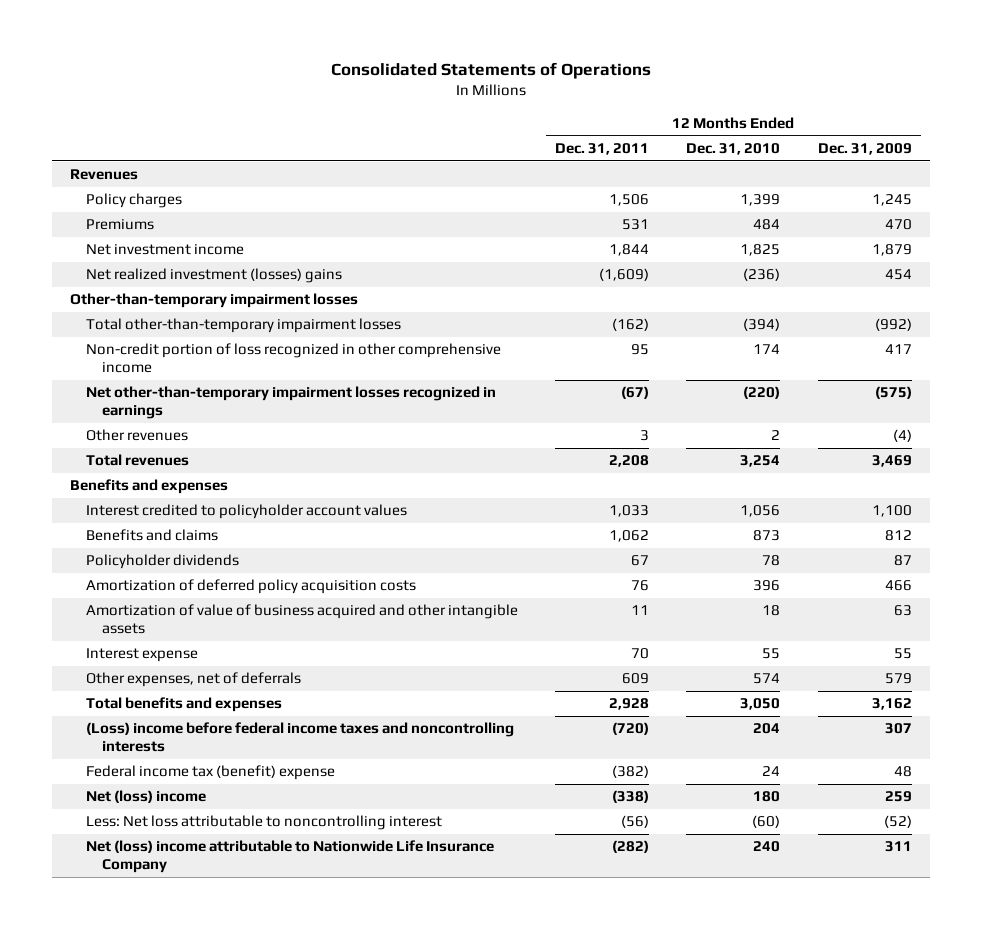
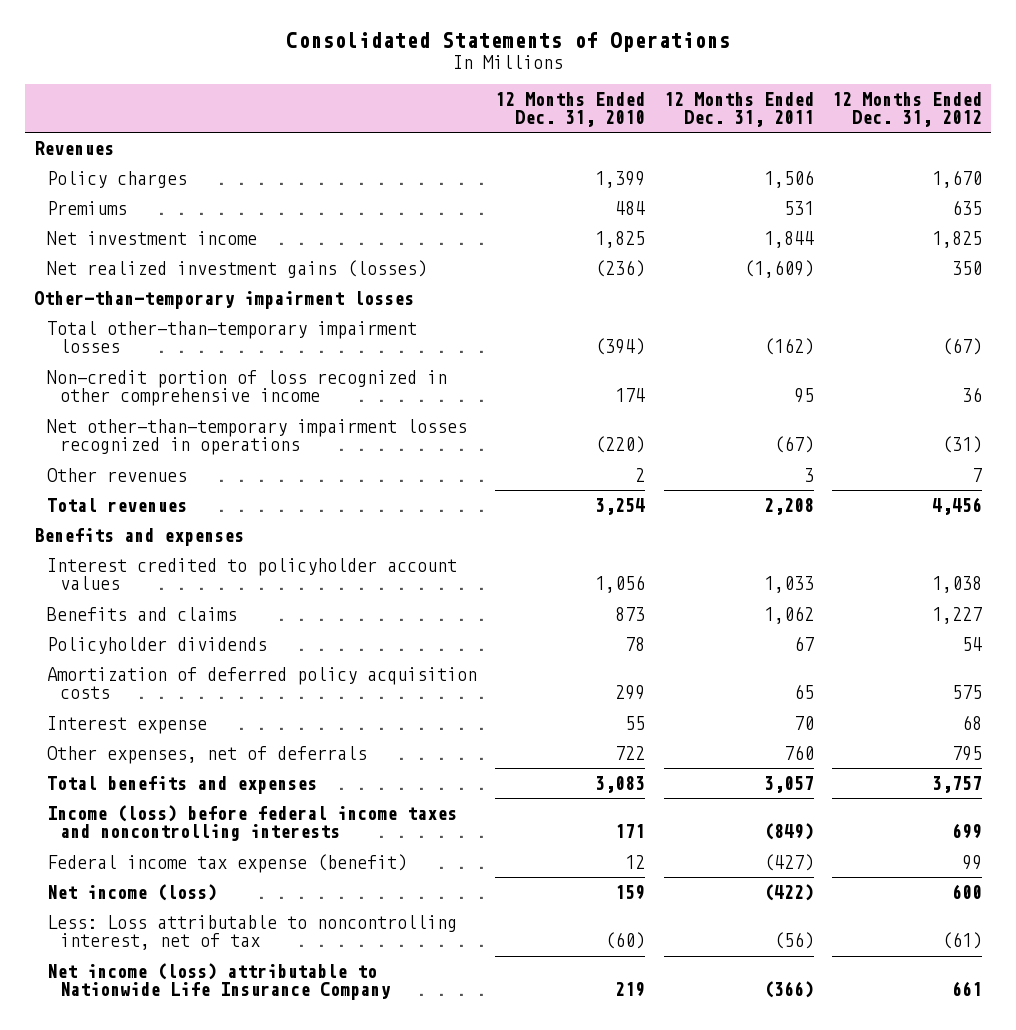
- | 12 Months Ended Dec. 31, 2011 | 12 Months Ended Dec. 31, 2010 | 12 Months Ended Dec. 31, 2009
+ | 12 Months Ended Dec. 31, 2010 | 12 Months Ended Dec. 31, 2011 | 12 Months Ended Dec. 31, 2012
- Net realized investment (losses) gains | (1,609) | (236) | 454
+ Net realized investment gains (losses) | (236) | (1,609) | 350
- Net other-than-temporary impairment losses recognized in earnings | (67) | (220) | (575)
+ Net other-than-temporary impairment losses recognized in operations | (220) | (67) | (31)
- Amortization of deferred policy acquisition costs | 76 | 396 | 466
- Amortization of value of business acquired and other intangible assets | 11 | 18 | 63
+ Amortization of deferred policy acquisition costs | 299 | 65 | 575
- Other expenses, net of deferrals | 609 | 574 | 579
- Total benefits and expenses | 2,928 | 3,050 | 3,162
- (Loss) income before federal income taxes and noncontrolling interests | (720) | 204 | 307
- Federal income tax (benefit) expense | (382) | 24 | 48
- Net (loss) income | (338) | 180 | 259
- Less: Net loss attributable to noncontrolling interest | (56) | (60) | (52)
- Net (loss) income attributable to Nationwide Life Insurance Company | (282) | 240 | 311
+ Other expenses, net of deferrals | 722 | 760 | 795
+ Total benefits and expenses | 3,083 | 3,057 | 3,757
+ Income (loss) before federal income taxes and noncontrolling interests | 171 | (849) | 699
+ Federal income tax expense (benefit) | 12 | (427) | 99
+ Net income (loss) | 159 | (422) | 600
+ Less: Loss attributable to noncontrolling interest, net of tax | (60) | (56) | (61)
+ Net income (loss) attributable to Nationwide Life Insurance Company | 219 | (366) | 661

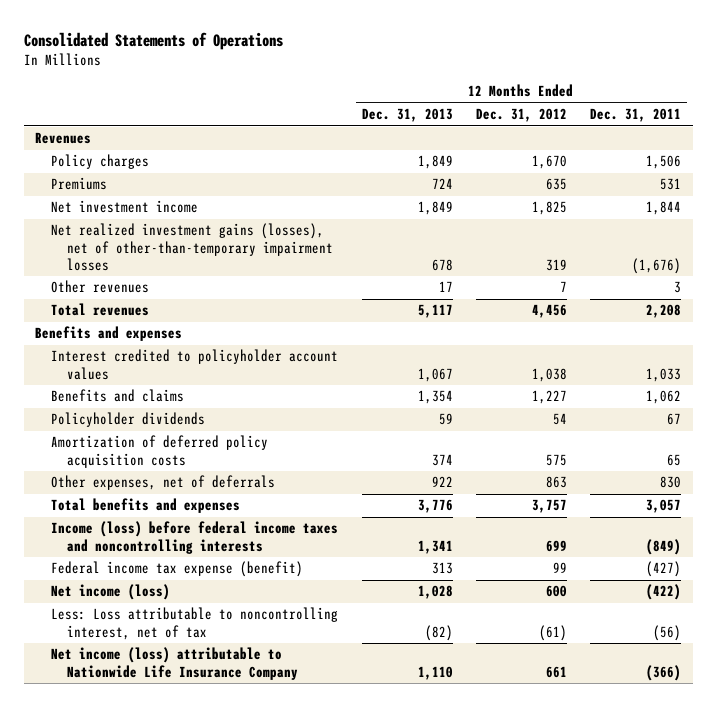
- | 12 Months Ended Dec. 31, 2010 | 12 Months Ended Dec. 31, 2011 | 12 Months Ended Dec. 31, 2012
+ | 12 Months Ended Dec. 31, 2013 | 12 Months Ended Dec. 31, 2012 | 12 Months Ended Dec. 31, 2011
- Net realized investment gains (losses) | (236) | (1,609) | 350
- Other-than-temporary impairment losses
- Total other-than-temporary impairment losses | (394) | (162) | (67)
- Non-credit portion of loss recognized in other comprehensive income | 174 | 95 | 36
- Net other-than-temporary impairment losses recognized in operations | (220) | (67) | (31)
+ Net realized investment gains (losses), net of other-than-temporary impairment losses | 678 | 319 | (1,676)
- Interest expense | 55 | 70 | 68
- Other expenses, net of deferrals | 722 | 760 | 795
+ Other expenses, net of deferrals | 922 | 863 | 830

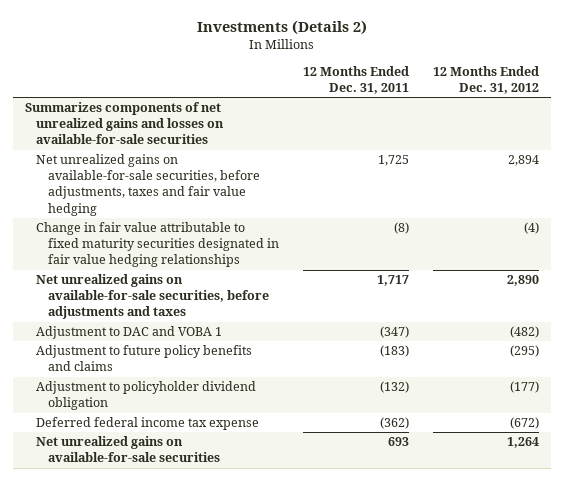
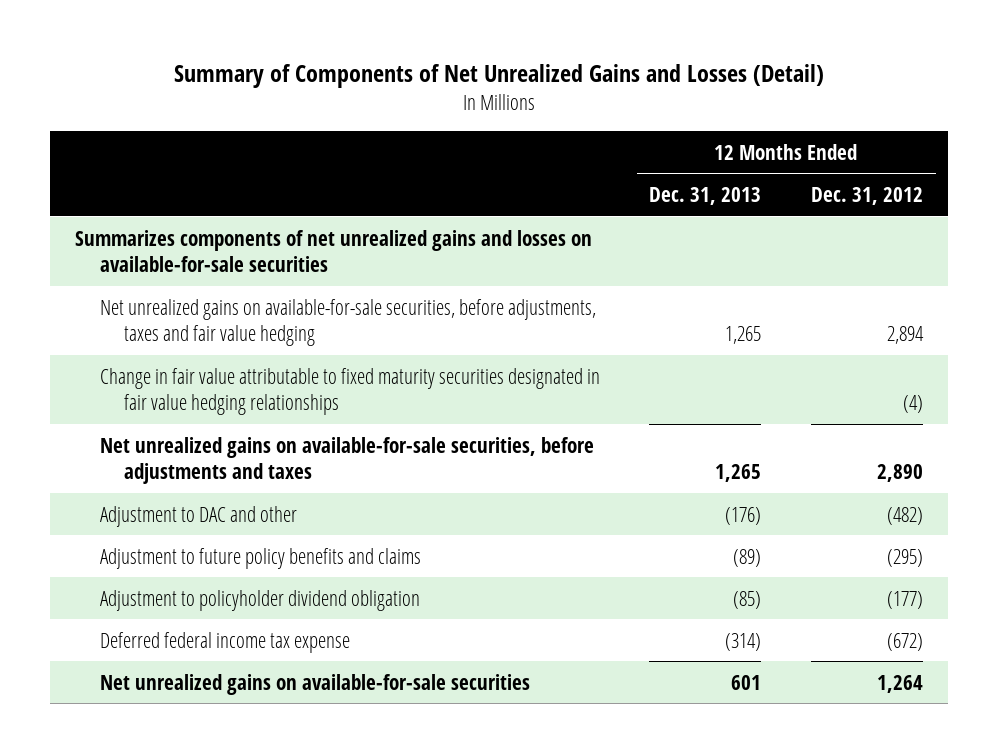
- Investments (Details 2)
+ Summary of Components of Net Unrealized Gains and Losses (Detail)
- | 12 Months Ended Dec. 31, 2011 | 12 Months Ended Dec. 31, 2012
+ | 12 Months Ended Dec. 31, 2013 | 12 Months Ended Dec. 31, 2012
- Adjustment to DAC and VOBA 1 | (347) | (482)
+ Adjustment to DAC and other | (176) | (482)

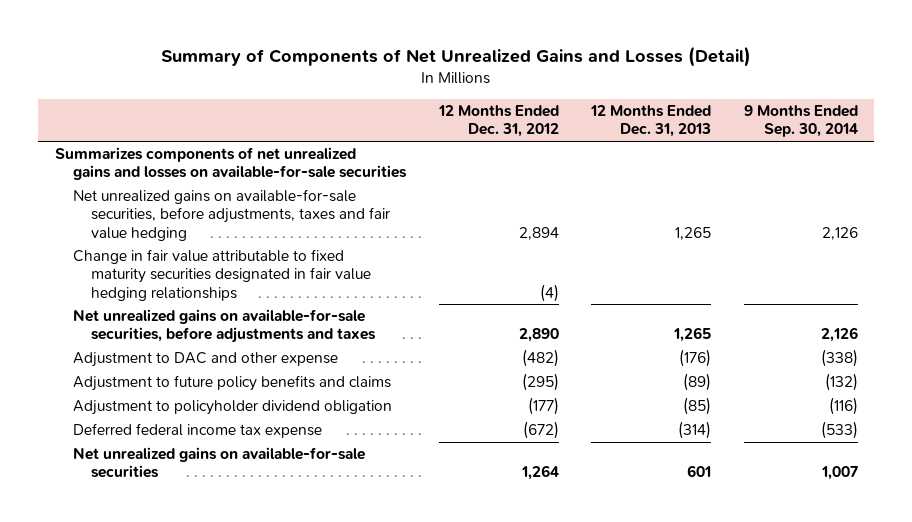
- | 12 Months Ended Dec. 31, 2013 | 12 Months Ended Dec. 31, 2012
+ | 12 Months Ended Dec. 31, 2012 | 12 Months Ended Dec. 31, 2013 | 9 Months Ended Sep. 30, 2014
- Adjustment to DAC and other | (176) | (482)
+ Adjustment to DAC and other expense | (482) | (176) | (338)

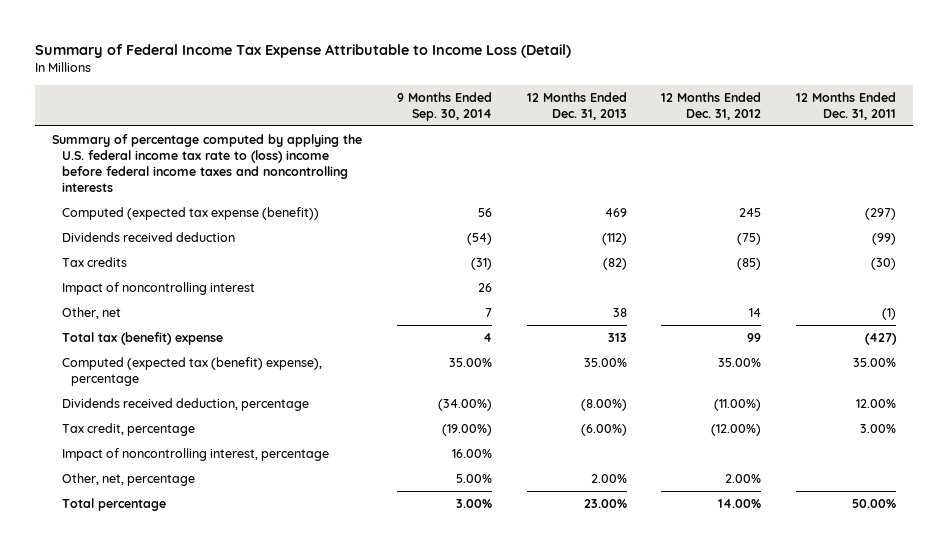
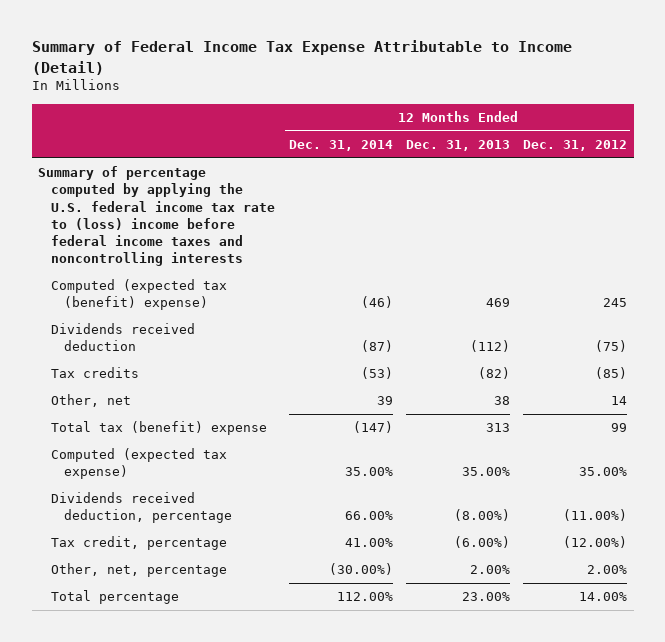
- Summary of Federal Income Tax Expense Attributable to Income Loss (Detail)
+ Summary of Federal Income Tax Expense Attributable to Income (Detail)
- | 9 Months Ended Sep. 30, 2014 | 12 Months Ended Dec. 31, 2013 | 12 Months Ended Dec. 31, 2012 | 12 Months Ended Dec. 31, 2011
+ | 12 Months Ended Dec. 31, 2014 | 12 Months Ended Dec. 31, 2013 | 12 Months Ended Dec. 31, 2012
- Computed (expected tax expense (benefit)) | 56 | 469 | 245 | (297)
+ Computed (expected tax (benefit) expense) | (46) | 469 | 245
- Impact of noncontrolling interest | 26 | | |
- Computed (expected tax (benefit) expense), percentage | 35.00% | 35.00% | 35.00% | 35.00%
+ Computed (expected tax expense) | 35.00% | 35.00% | 35.00%
- Impact of noncontrolling interest, percentage | 16.00% | | |

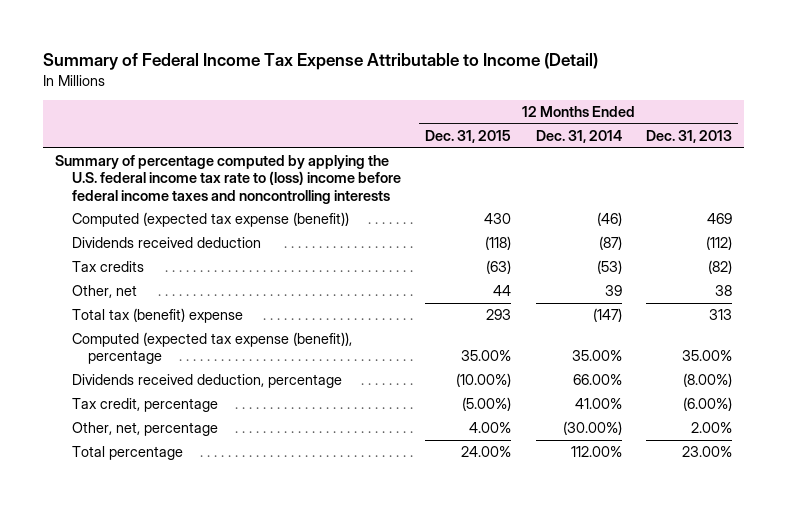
- | 12 Months Ended Dec. 31, 2014 | 12 Months Ended Dec. 31, 2013 | 12 Months Ended Dec. 31, 2012
+ | 12 Months Ended Dec. 31, 2015 | 12 Months Ended Dec. 31, 2014 | 12 Months Ended Dec. 31, 2013
- Computed (expected tax (benefit) expense) | (46) | 469 | 245
+ Computed (expected tax expense (benefit)) | 430 | (46) | 469
- Computed (expected tax expense) | 35.00% | 35.00% | 35.00%
+ Computed (expected tax expense (benefit)), percentage | 35.00% | 35.00% | 35.00%

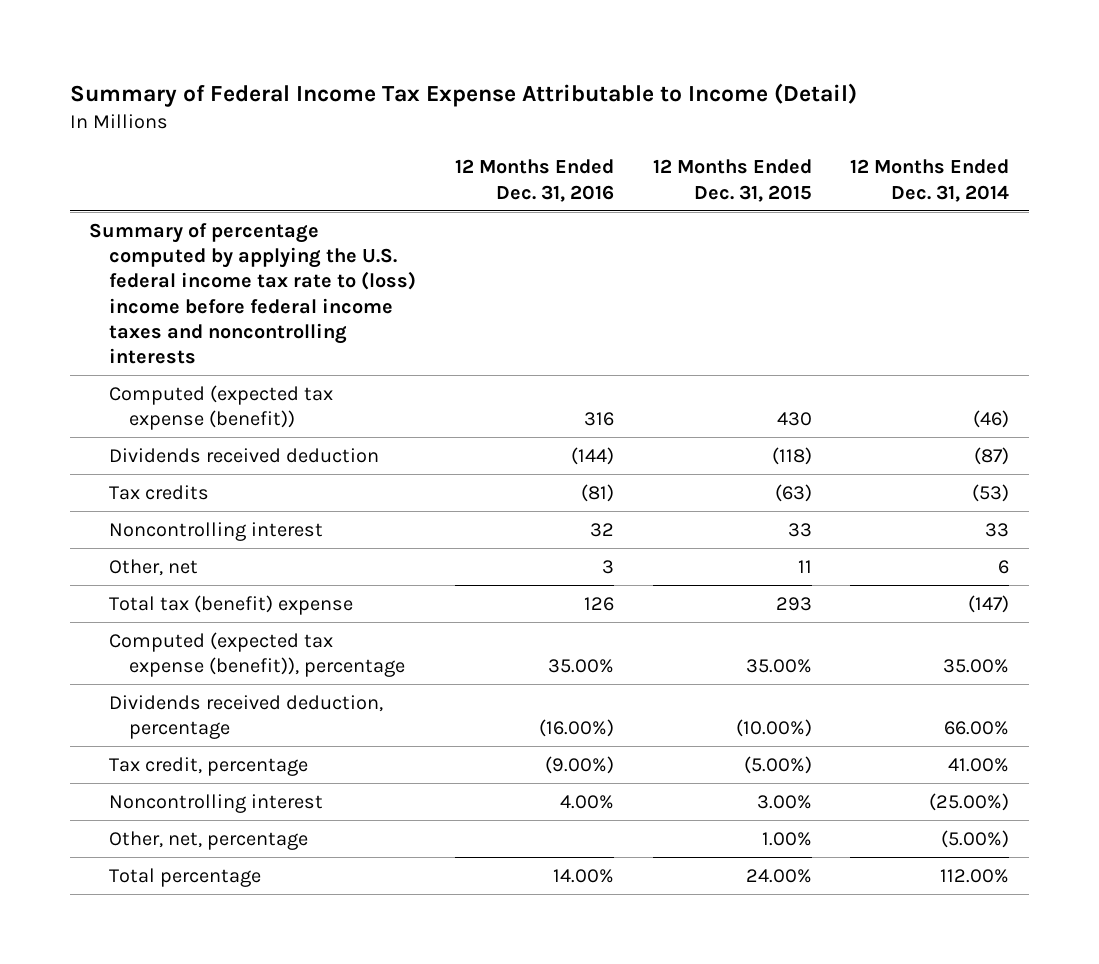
- | 12 Months Ended Dec. 31, 2015 | 12 Months Ended Dec. 31, 2014 | 12 Months Ended Dec. 31, 2013
+ | 12 Months Ended Dec. 31, 2016 | 12 Months Ended Dec. 31, 2015 | 12 Months Ended Dec. 31, 2014
- Other, net | 44 | 39 | 38
+ Noncontrolling interest | 32 | 33 | 33
+ Other, net | 3 | 11 | 6
- Other, net, percentage | 4.00% | (30.00%) | 2.00%
+ Noncontrolling interest | 4.00% | 3.00% | (25.00%)
+ Other, net, percentage | | 1.00% | (5.00%)

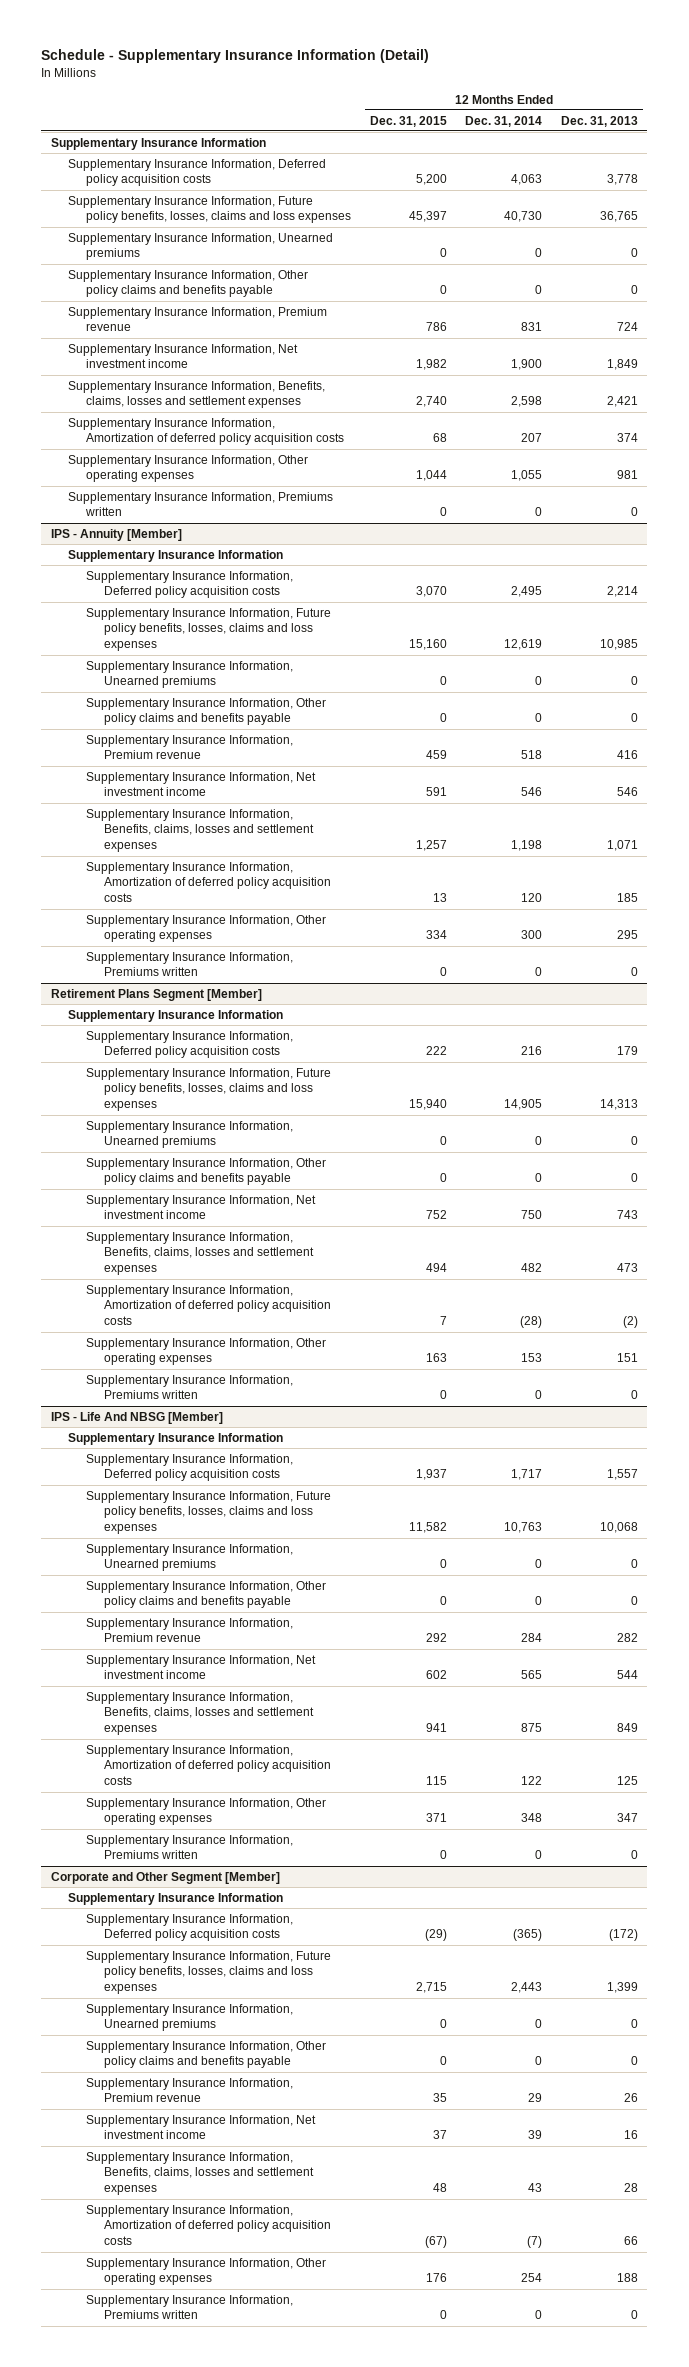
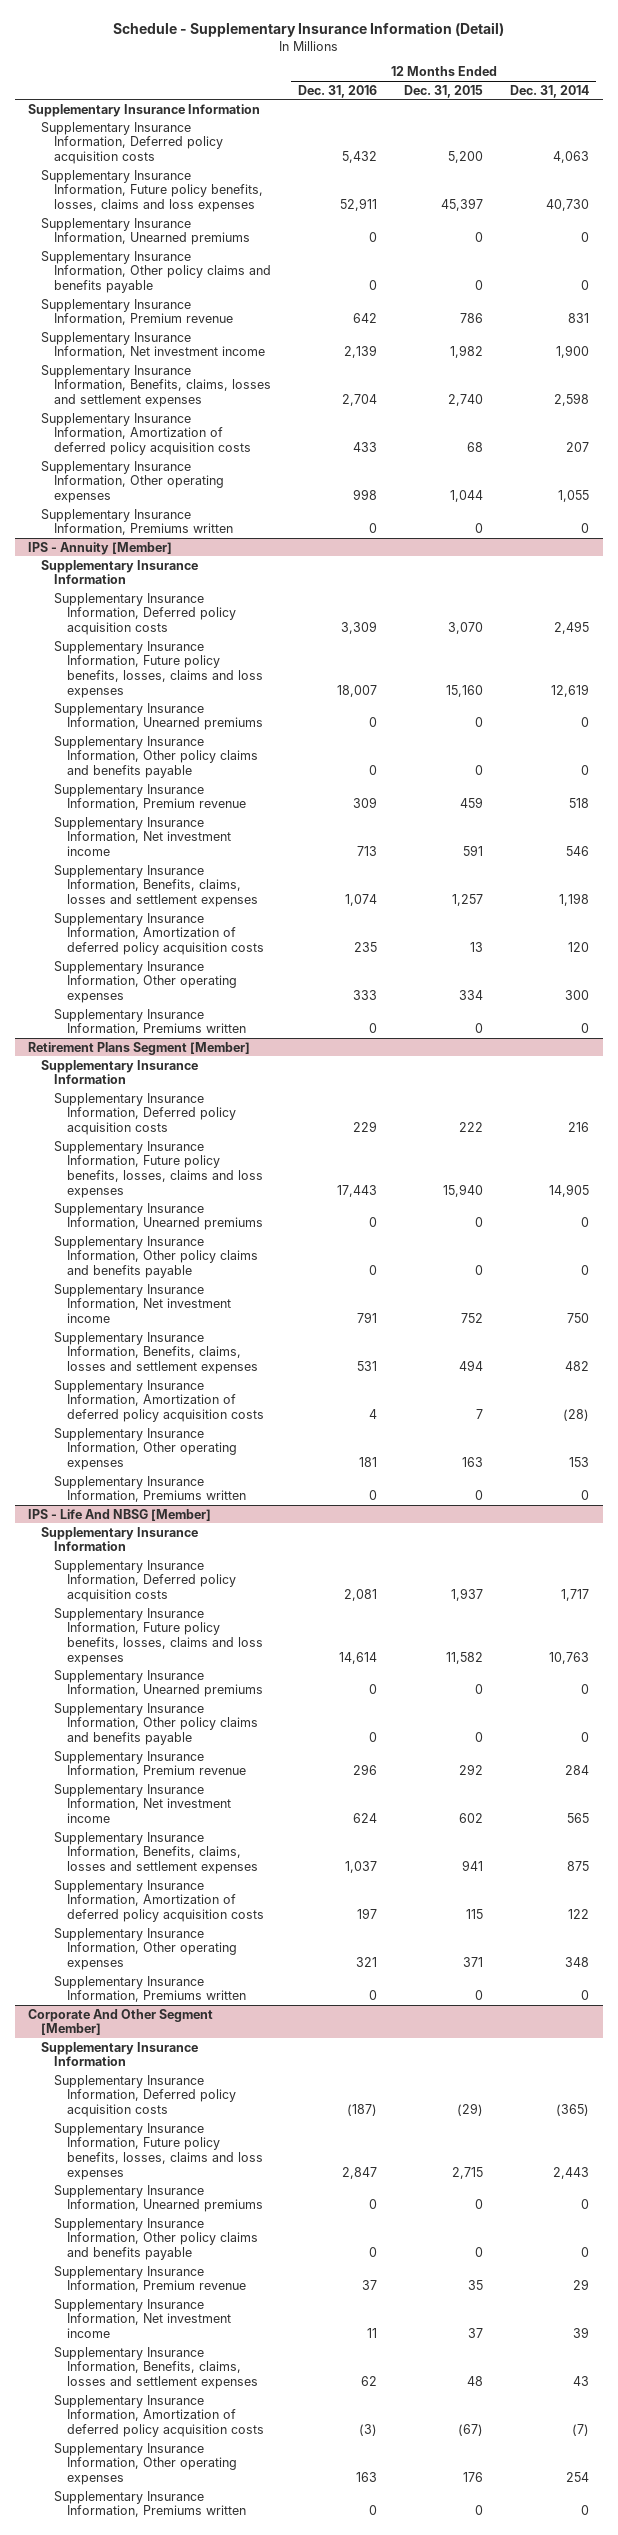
- | 12 Months Ended Dec. 31, 2015 | 12 Months Ended Dec. 31, 2014 | 12 Months Ended Dec. 31, 2013
+ | 12 Months Ended Dec. 31, 2016 | 12 Months Ended Dec. 31, 2015 | 12 Months Ended Dec. 31, 2014
- Corporate and Other Segment [Member]
+ Corporate And Other Segment [Member]

